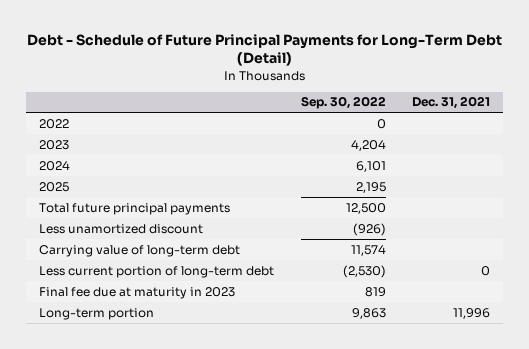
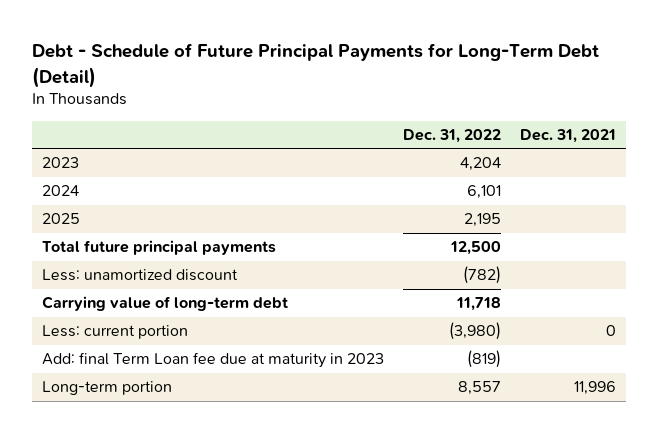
- | Sep. 30, 2022 | Dec. 31, 2021
+ | Dec. 31, 2022 | Dec. 31, 2021
- 2022 | 0 |
- Less unamortized discount | (926) |
+ Less: unamortized discount | (782) |
- Less current portion of long-term debt | (2,530) | 0
- Final fee due at maturity in 2023 | 819 |
+ Less: current portion | (3,980) | 0
+ Add: final Term Loan fee due at maturity in 2023 | (819) |

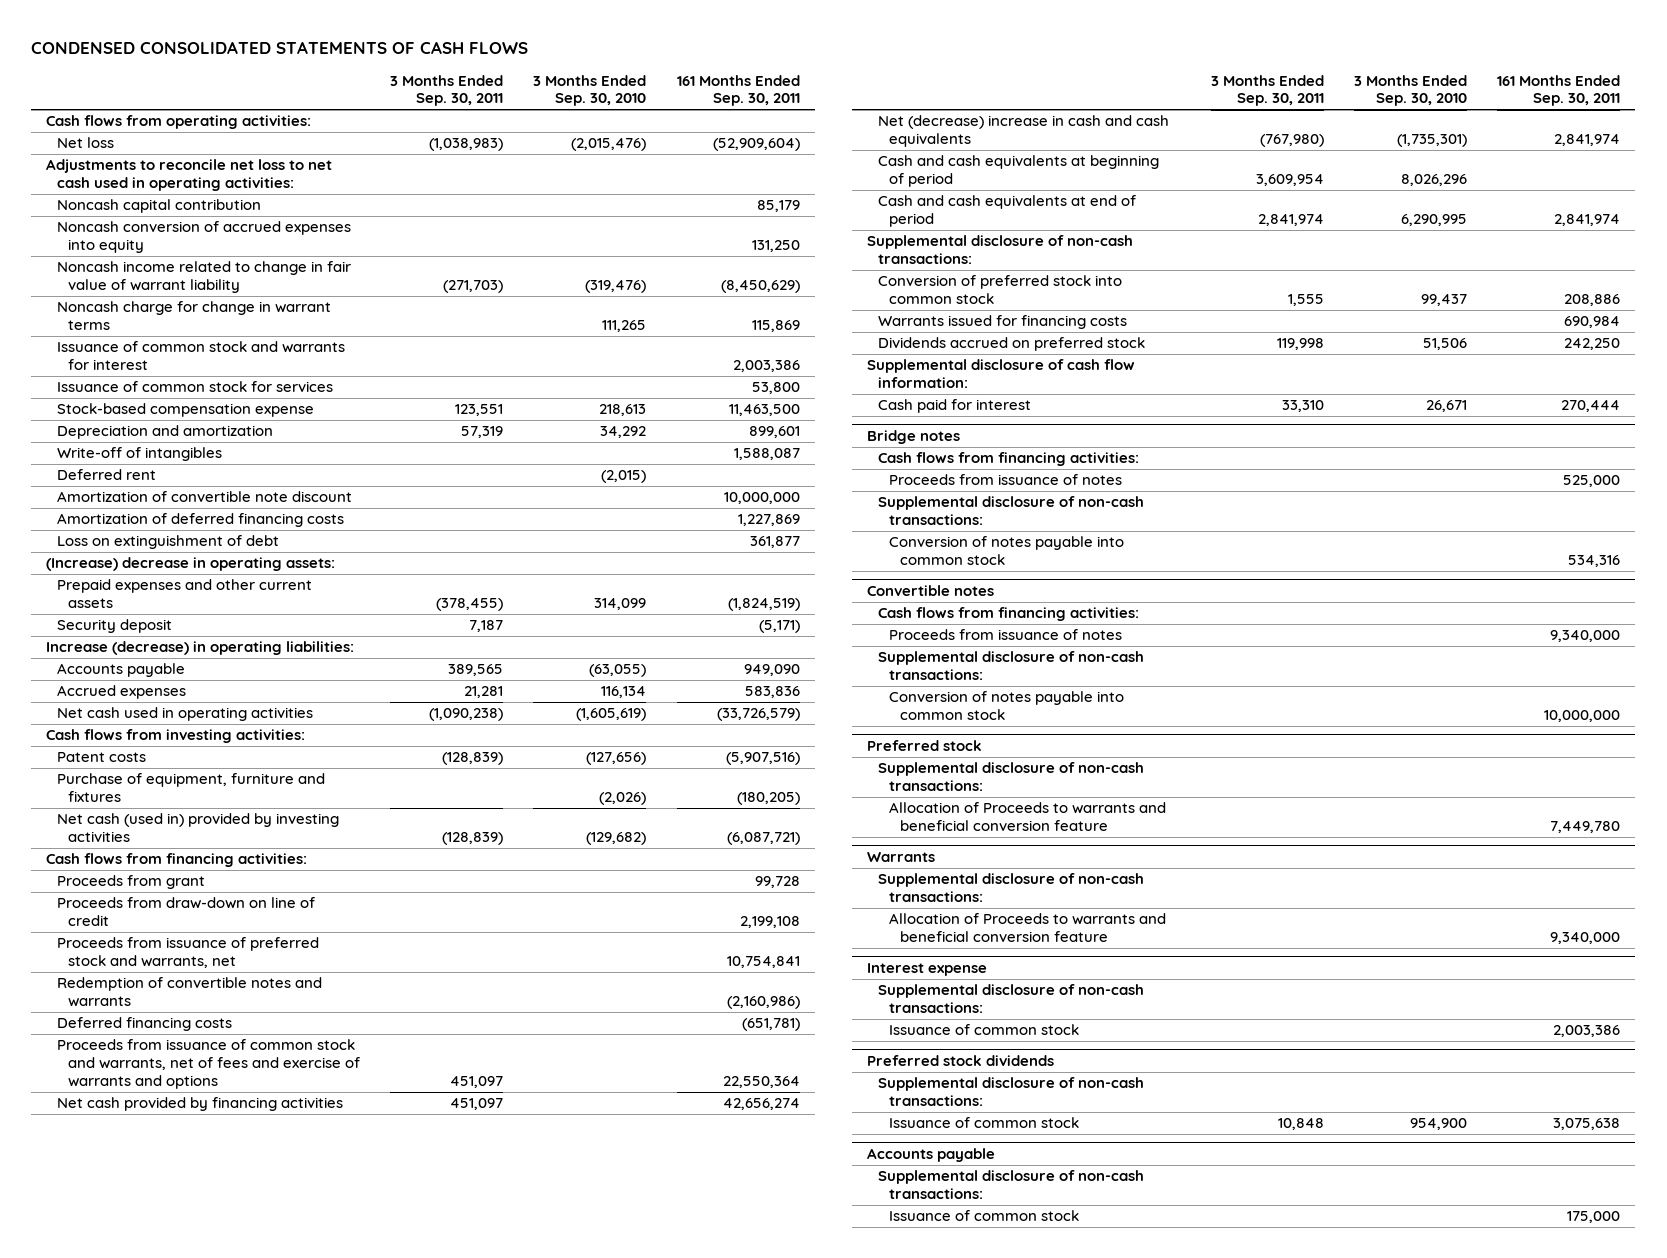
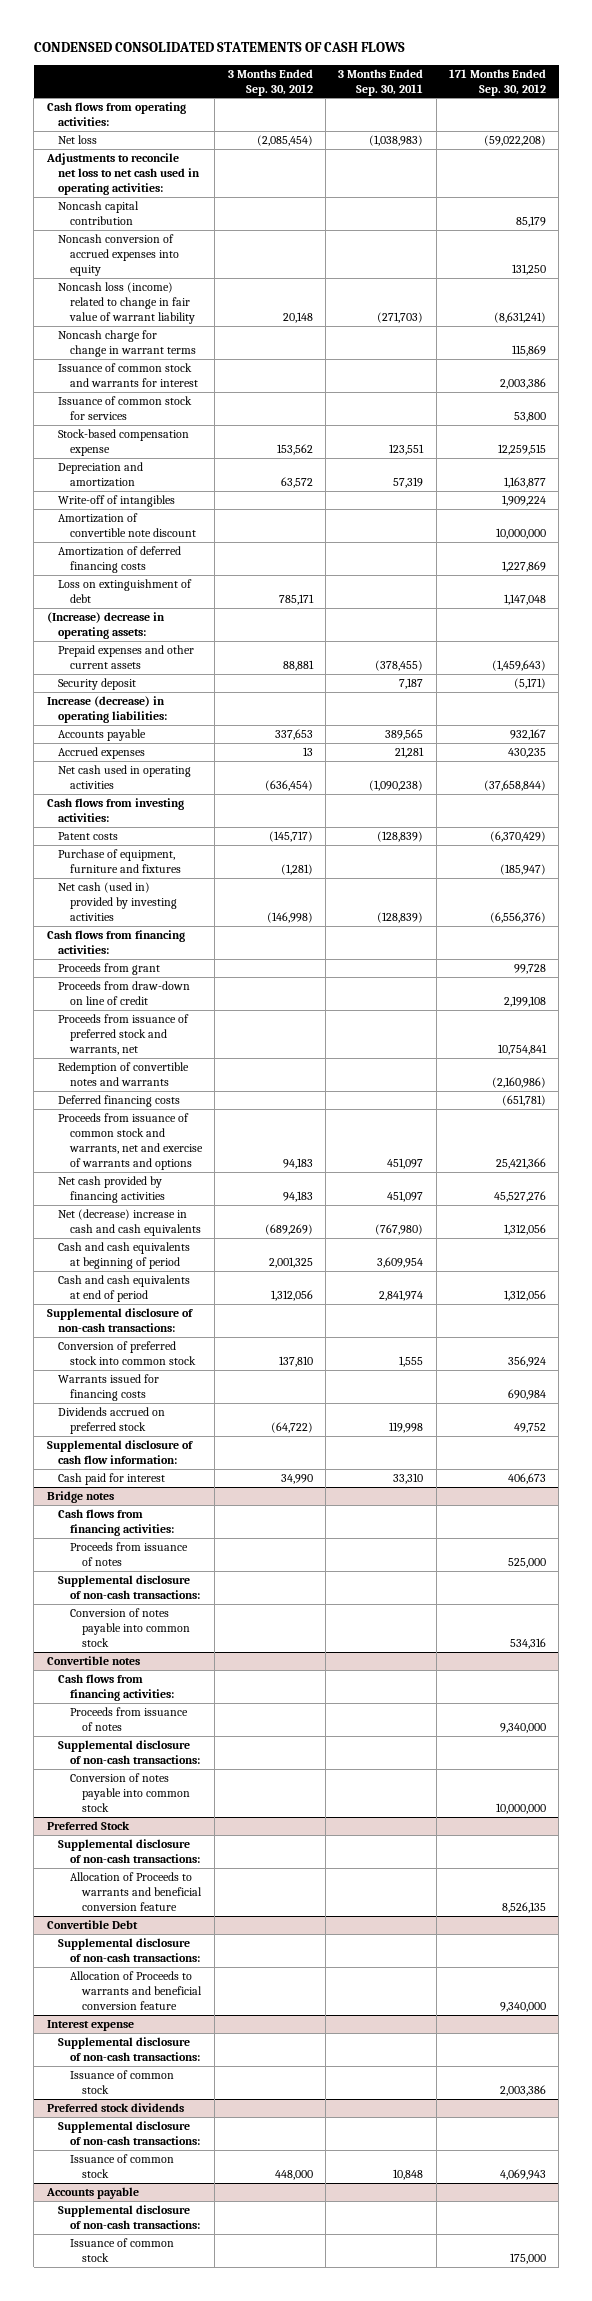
- | 3 Months Ended Sep. 30, 2011 | 3 Months Ended Sep. 30, 2010 | 161 Months Ended Sep. 30, 2011
+ | 3 Months Ended Sep. 30, 2012 | 3 Months Ended Sep. 30, 2011 | 171 Months Ended Sep. 30, 2012
- Noncash income related to change in fair value of warrant liability | (271,703) | (319,476) | (8,450,629)
+ Noncash loss (income) related to change in fair value of warrant liability | 20,148 | (271,703) | (8,631,241)
- Deferred rent | | (2,015) |
- Proceeds from issuance of common stock and warrants, net of fees and exercise of warrants and options | 451,097 | | 22,550,364
+ Proceeds from issuance of common stock and warrants, net and exercise of warrants and options | 94,183 | 451,097 | 25,421,366
- Preferred stock
+ Preferred Stock
- Warrants
- Supplemental disclosure of non-cash transactions:
- Allocation of Proceeds to warrants and beneficial conversion feature | | | 9,340,000
+ Convertible Debt
+ Supplemental disclosure of non-cash transactions:
+ Allocation of Proceeds to warrants and beneficial conversion feature | | | 9,340,000

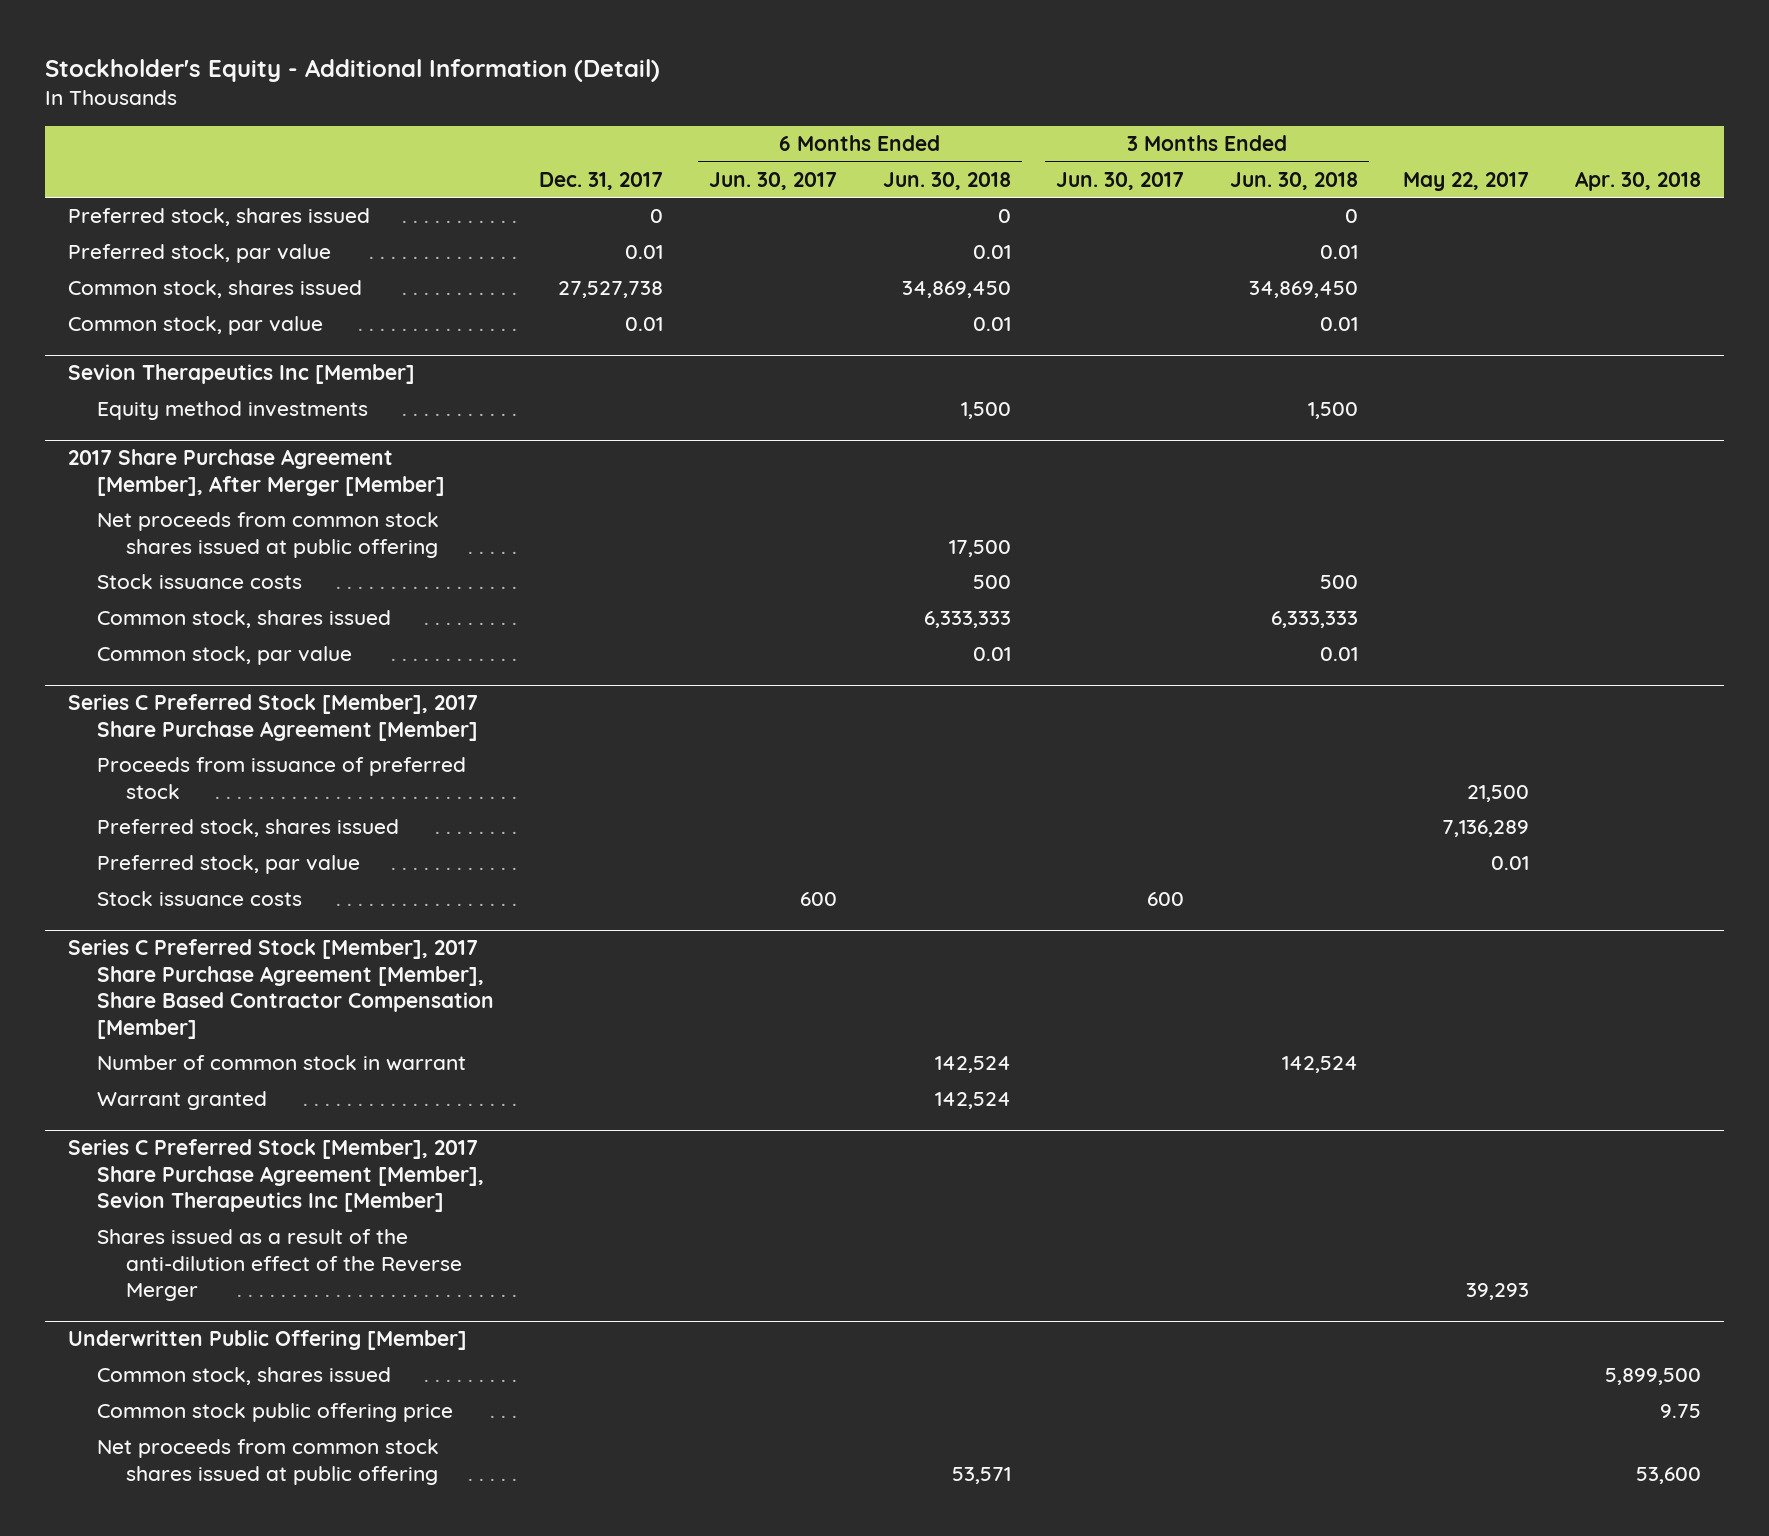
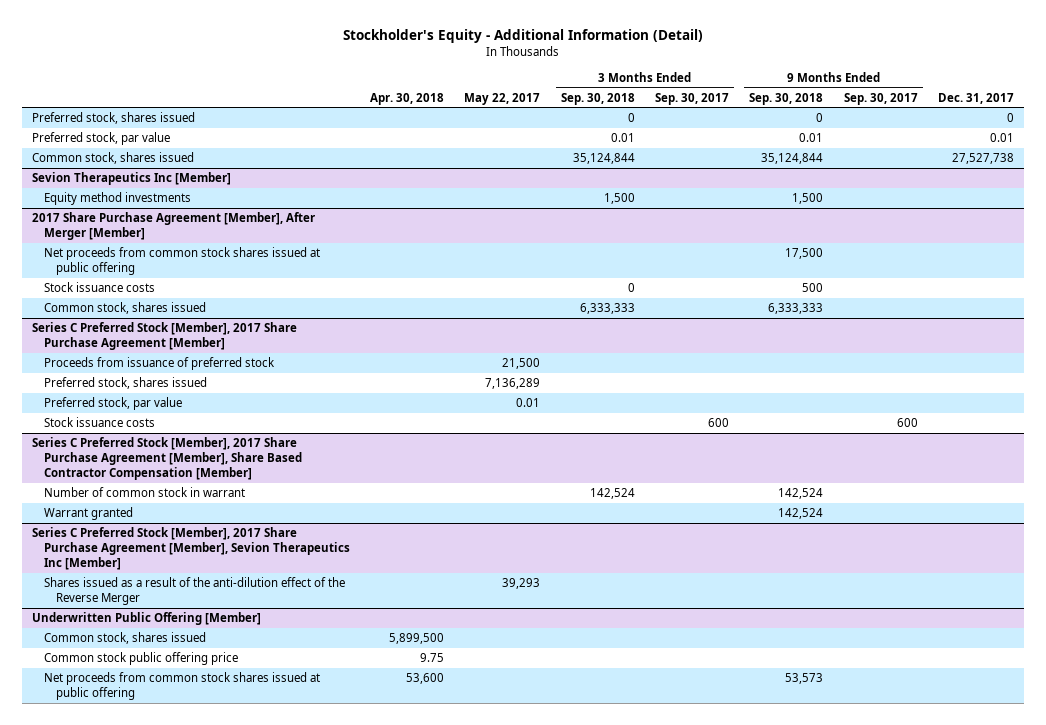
- | Dec. 31, 2017 | 6 Months Ended Jun. 30, 2017 | 6 Months Ended Jun. 30, 2018 | 3 Months Ended Jun. 30, 2017 | 3 Months Ended Jun. 30, 2018 | May 22, 2017 | Apr. 30, 2018
+ | Apr. 30, 2018 | May 22, 2017 | 3 Months Ended Sep. 30, 2018 | 3 Months Ended Sep. 30, 2017 | 9 Months Ended Sep. 30, 2018 | 9 Months Ended Sep. 30, 2017 | Dec. 31, 2017
- Common stock, par value | 0.01 | | 0.01 | | 0.01 | |
@ 2017 Share Purchase Agreement [Member], After Merger [Member]
- Common stock, par value | | | 0.01 | | 0.01 | |

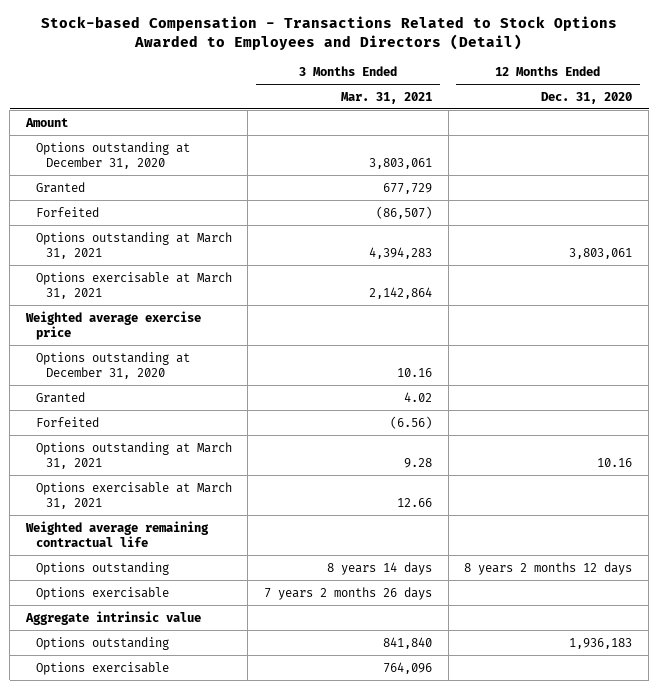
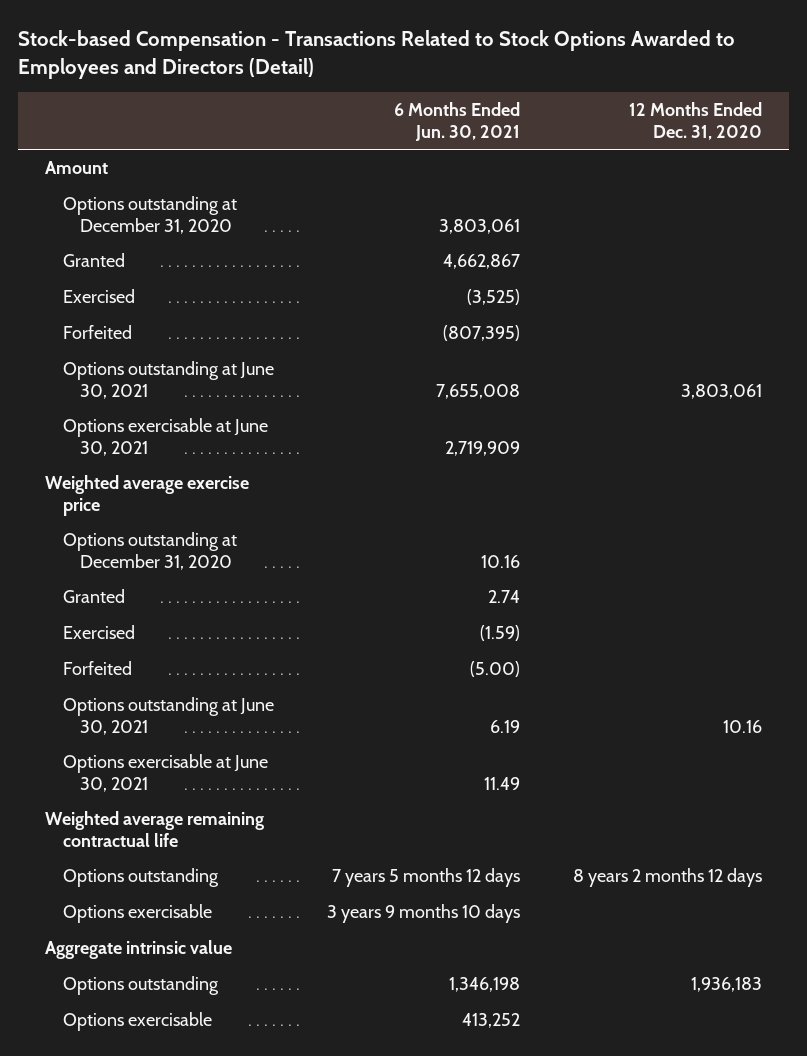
- | 3 Months Ended Mar. 31, 2021 | 12 Months Ended Dec. 31, 2020
+ | 6 Months Ended Jun. 30, 2021 | 12 Months Ended Dec. 31, 2020
+ Exercised | (3,525) |
- Options outstanding at March 31, 2021 | 4,394,283 | 3,803,061
- Options exercisable at March 31, 2021 | 2,142,864 |
+ Options outstanding at June 30, 2021 | 7,655,008 | 3,803,061
+ Options exercisable at June 30, 2021 | 2,719,909 |
+ Exercised | (1.59) |
- Options outstanding at March 31, 2021 | 9.28 | 10.16
- Options exercisable at March 31, 2021 | 12.66 |
+ Options outstanding at June 30, 2021 | 6.19 | 10.16
+ Options exercisable at June 30, 2021 | 11.49 |

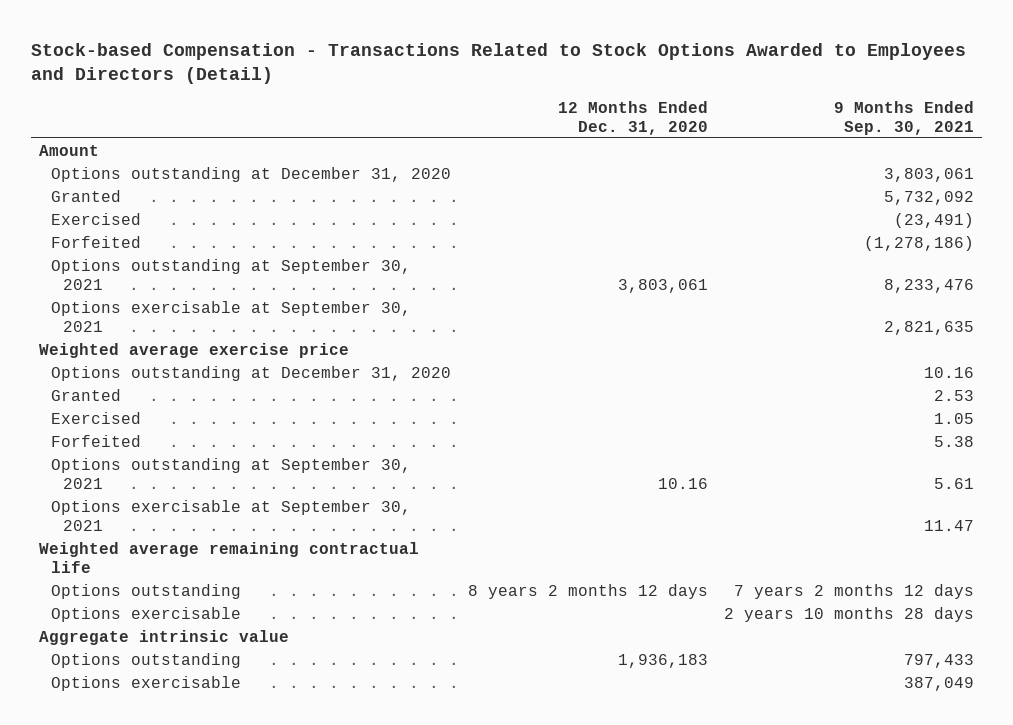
- | 6 Months Ended Jun. 30, 2021 | 12 Months Ended Dec. 31, 2020
+ | 12 Months Ended Dec. 31, 2020 | 9 Months Ended Sep. 30, 2021
- Options outstanding at June 30, 2021 | 7,655,008 | 3,803,061
- Options exercisable at June 30, 2021 | 2,719,909 |
+ Options outstanding at September 30, 2021 | 3,803,061 | 8,233,476
+ Options exercisable at September 30, 2021 | | 2,821,635
- Options outstanding at June 30, 2021 | 6.19 | 10.16
- Options exercisable at June 30, 2021 | 11.49 |
+ Options outstanding at September 30, 2021 | 10.16 | 5.61
+ Options exercisable at September 30, 2021 | | 11.47

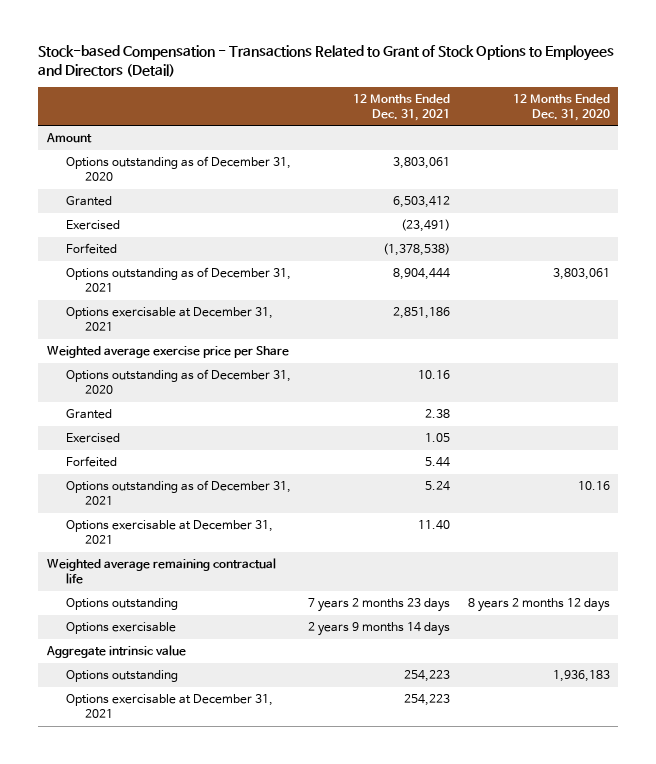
- Stock-based Compensation - Transactions Related to Stock Options Awarded to Employees and Directors (Detail)
+ Stock-based Compensation - Transactions Related to Grant of Stock Options to Employees and Directors (Detail)
- | 12 Months Ended Dec. 31, 2020 | 9 Months Ended Sep. 30, 2021
+ | 12 Months Ended Dec. 31, 2021 | 12 Months Ended Dec. 31, 2020
- Options outstanding at December 31, 2020 | | 3,803,061
+ Options outstanding as of December 31, 2020 | 3,803,061 |
- Options outstanding at September 30, 2021 | 3,803,061 | 8,233,476
- Options exercisable at September 30, 2021 | | 2,821,635
- Weighted average exercise price
- Options outstanding at December 31, 2020 | | 10.16
+ Options outstanding as of December 31, 2021 | 8,904,444 | 3,803,061
+ Options exercisable at December 31, 2021 | 2,851,186 |
+ Weighted average exercise price per Share
+ Options outstanding as of December 31, 2020 | 10.16 |
- Options outstanding at September 30, 2021 | 10.16 | 5.61
- Options exercisable at September 30, 2021 | | 11.47
+ Options outstanding as of December 31, 2021 | 5.24 | 10.16
+ Options exercisable at December 31, 2021 | 11.40 |
- Options exercisable | | 387,049
+ Options exercisable at December 31, 2021 | 254,223 |

